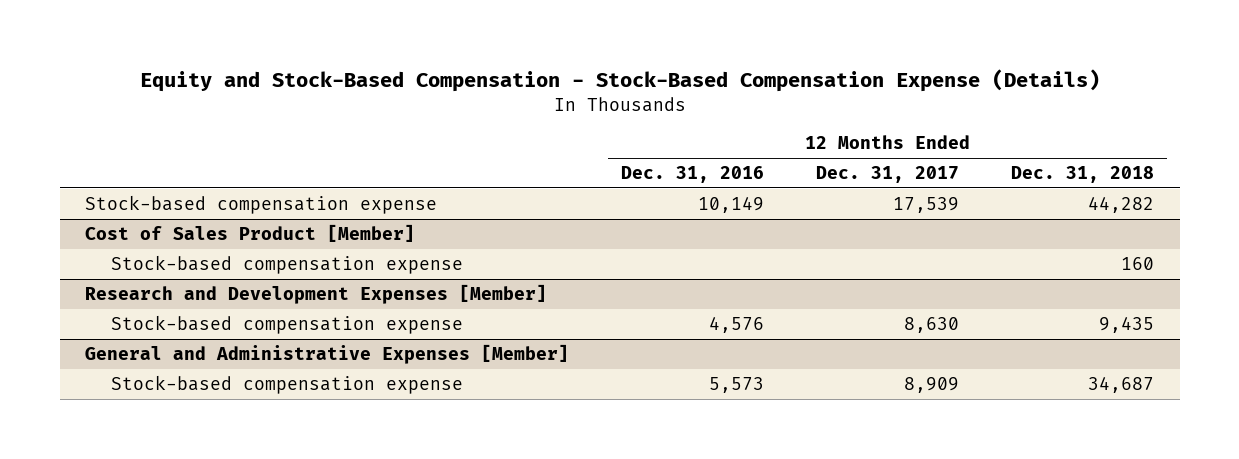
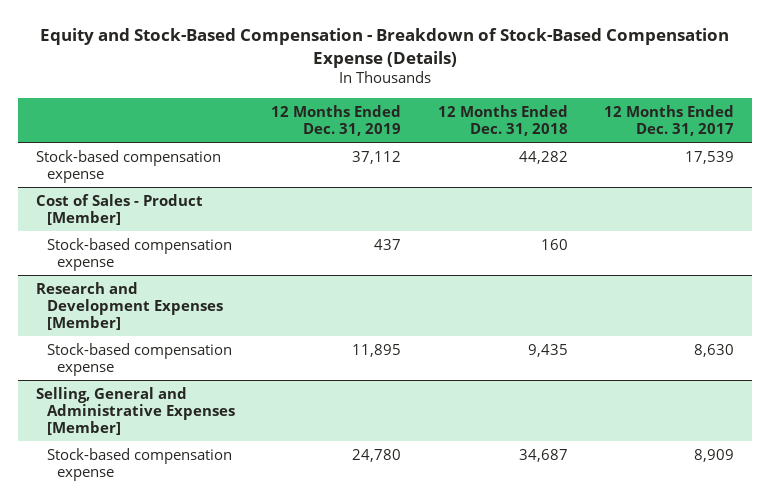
- Equity and Stock-Based Compensation - Stock-Based Compensation Expense (Details)
+ Equity and Stock-Based Compensation - Breakdown of Stock-Based Compensation Expense (Details)
- | 12 Months Ended Dec. 31, 2016 | 12 Months Ended Dec. 31, 2017 | 12 Months Ended Dec. 31, 2018
+ | 12 Months Ended Dec. 31, 2019 | 12 Months Ended Dec. 31, 2018 | 12 Months Ended Dec. 31, 2017
- Cost of Sales Product [Member]
+ Cost of Sales - Product [Member]
- General and Administrative Expenses [Member]
+ Selling, General and Administrative Expenses [Member]

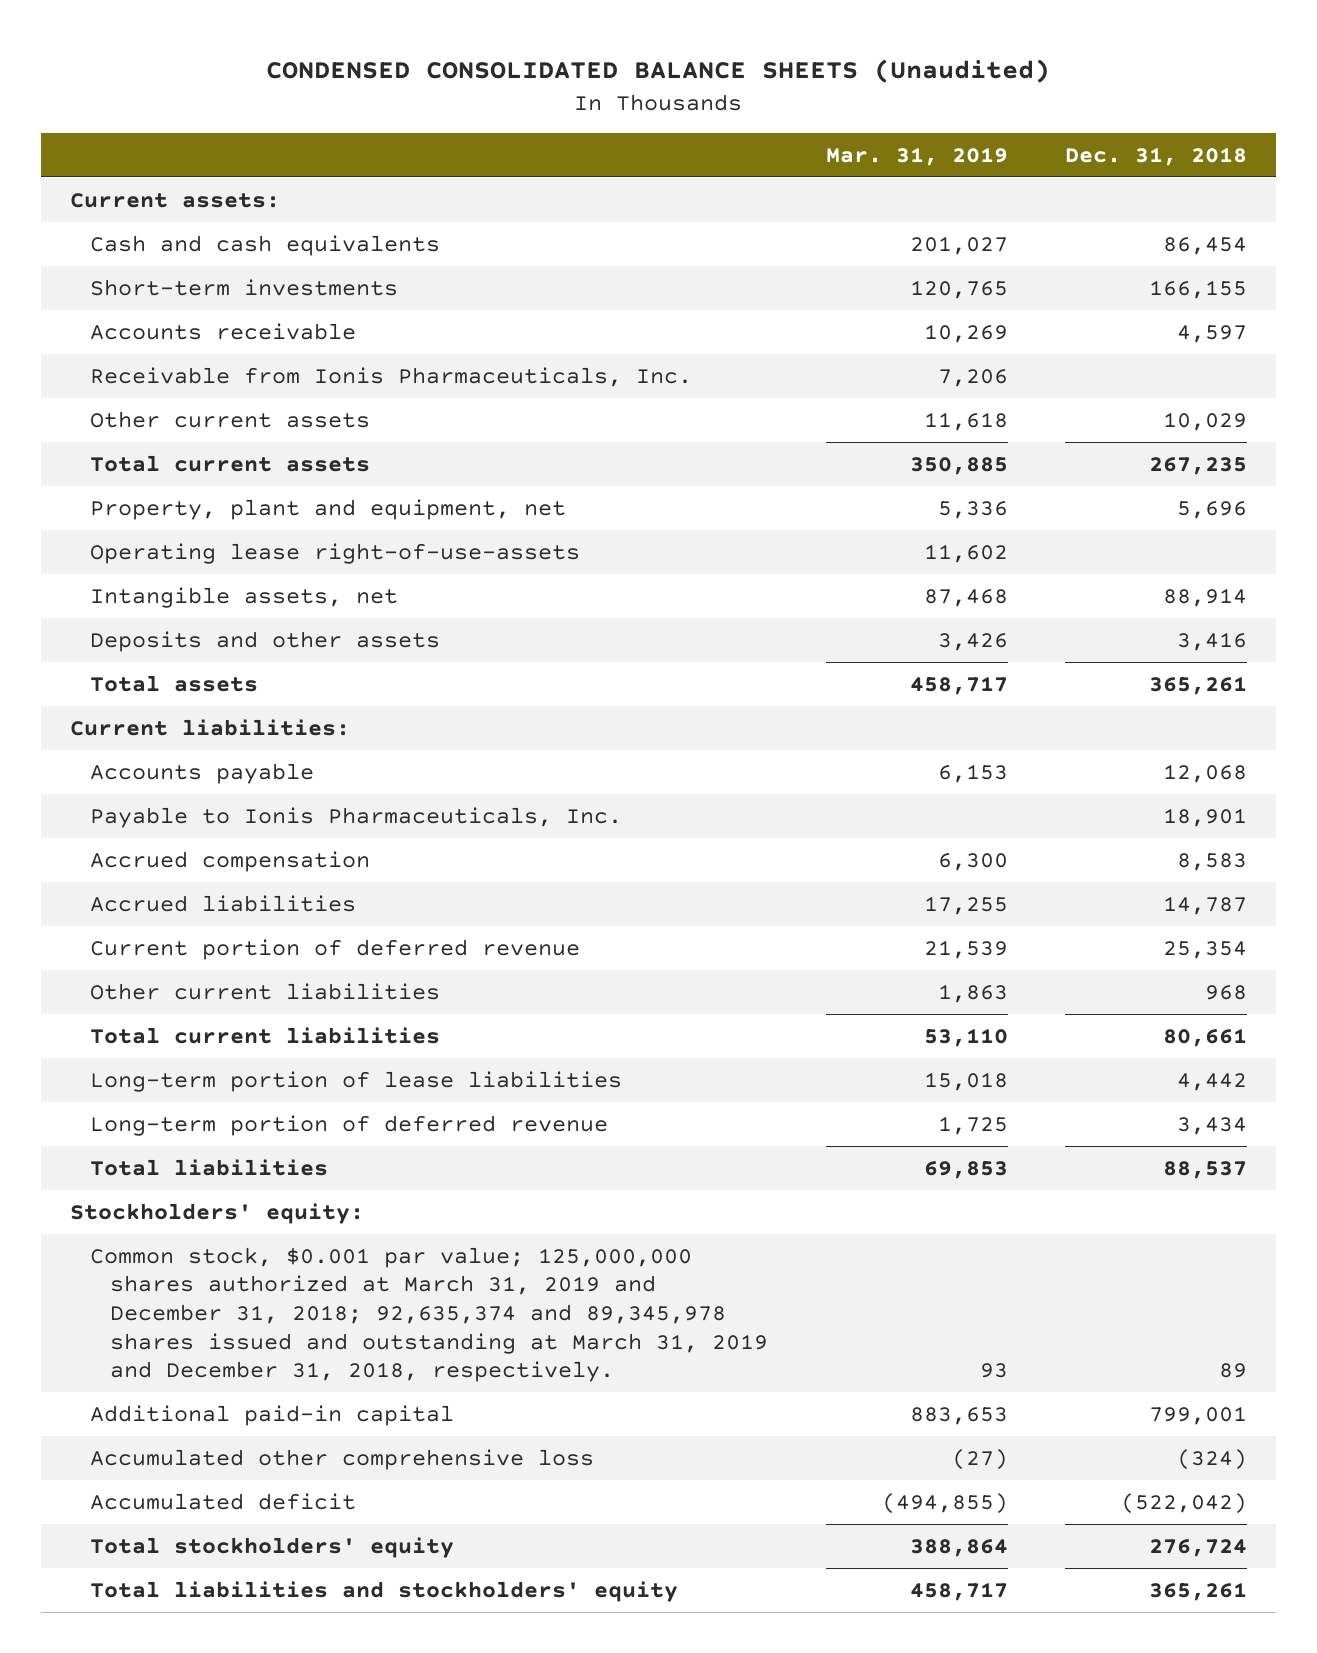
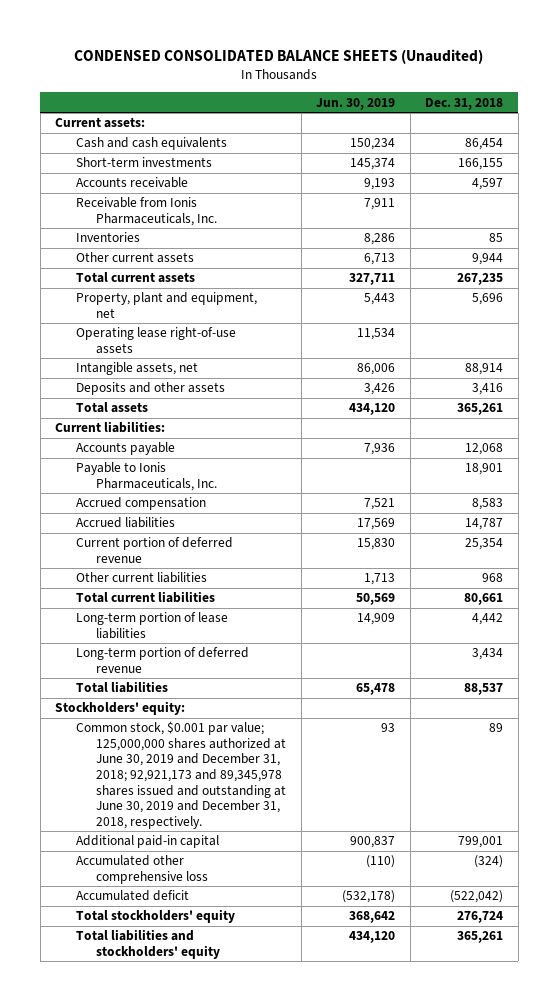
- | Mar. 31, 2019 | Dec. 31, 2018
+ | Jun. 30, 2019 | Dec. 31, 2018
- Other current assets | 11,618 | 10,029
+ Inventories | 8,286 | 85
+ Other current assets | 6,713 | 9,944
- Operating lease right-of-use-assets | 11,602 |
+ Operating lease right-of-use assets | 11,534 |
- Common stock, $0.001 par value; 125,000,000 shares authorized at March 31, 2019 and December 31, 2018; 92,635,374 and 89,345,978 shares issued and outstanding at March 31, 2019 and December 31, 2018, respectively. | 93 | 89
+ Common stock, $0.001 par value; 125,000,000 shares authorized at June 30, 2019 and December 31, 2018; 92,921,173 and 89,345,978 shares issued and outstanding at June 30, 2019 and December 31, 2018, respectively. | 93 | 89

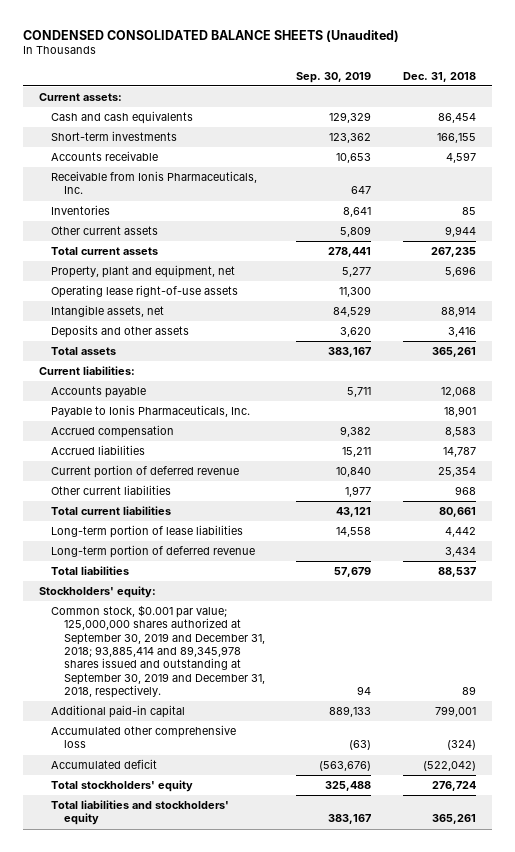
- | Jun. 30, 2019 | Dec. 31, 2018
+ | Sep. 30, 2019 | Dec. 31, 2018
- Common stock, $0.001 par value; 125,000,000 shares authorized at June 30, 2019 and December 31, 2018; 92,921,173 and 89,345,978 shares issued and outstanding at June 30, 2019 and December 31, 2018, respectively. | 93 | 89
+ Common stock, $0.001 par value; 125,000,000 shares authorized at September 30, 2019 and December 31, 2018; 93,885,414 and 89,345,978 shares issued and outstanding at September 30, 2019 and December 31, 2018, respectively. | 94 | 89

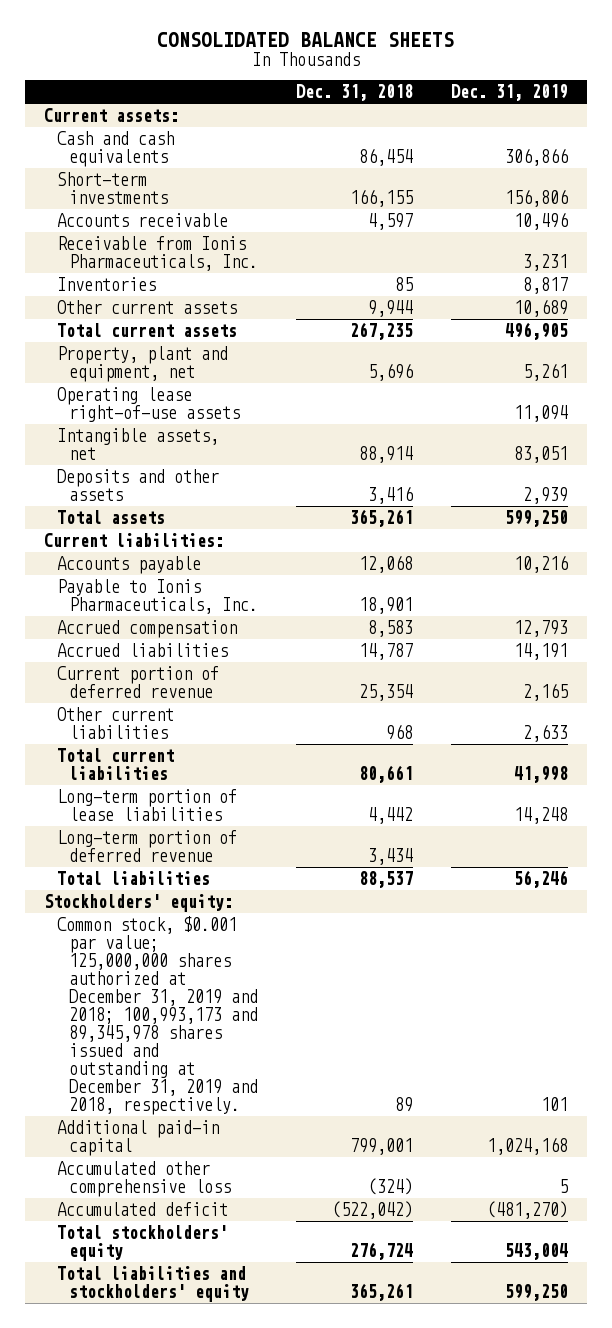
- CONDENSED CONSOLIDATED BALANCE SHEETS (Unaudited)
+ CONSOLIDATED BALANCE SHEETS
- | Sep. 30, 2019 | Dec. 31, 2018
+ | Dec. 31, 2018 | Dec. 31, 2019
- Common stock, $0.001 par value; 125,000,000 shares authorized at September 30, 2019 and December 31, 2018; 93,885,414 and 89,345,978 shares issued and outstanding at September 30, 2019 and December 31, 2018, respectively. | 94 | 89
+ Common stock, $0.001 par value; 125,000,000 shares authorized at December 31, 2019 and 2018; 100,993,173 and 89,345,978 shares issued and outstanding at December 31, 2019 and 2018, respectively. | 89 | 101

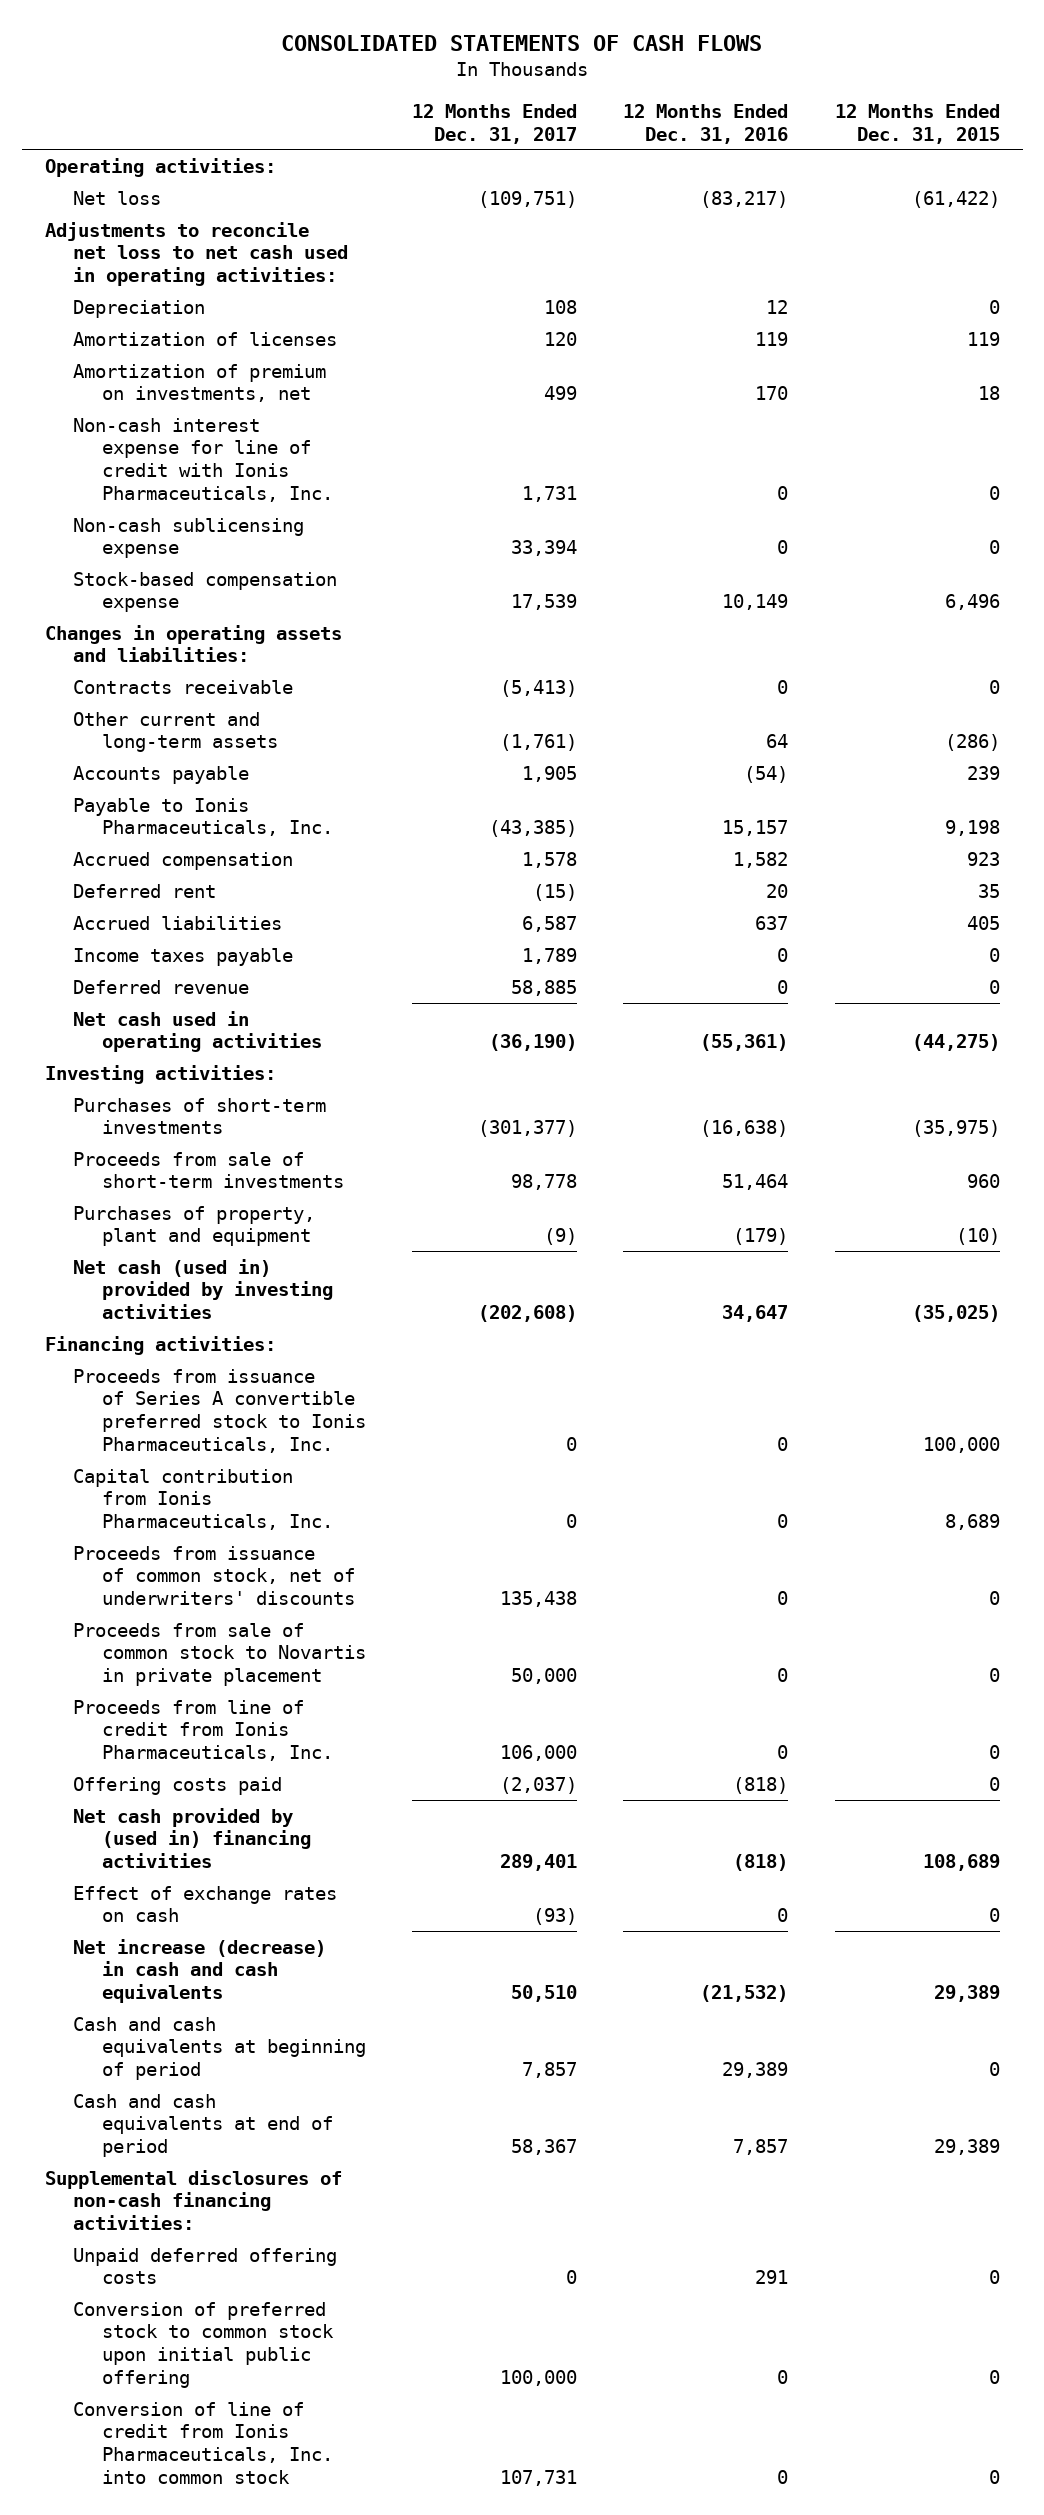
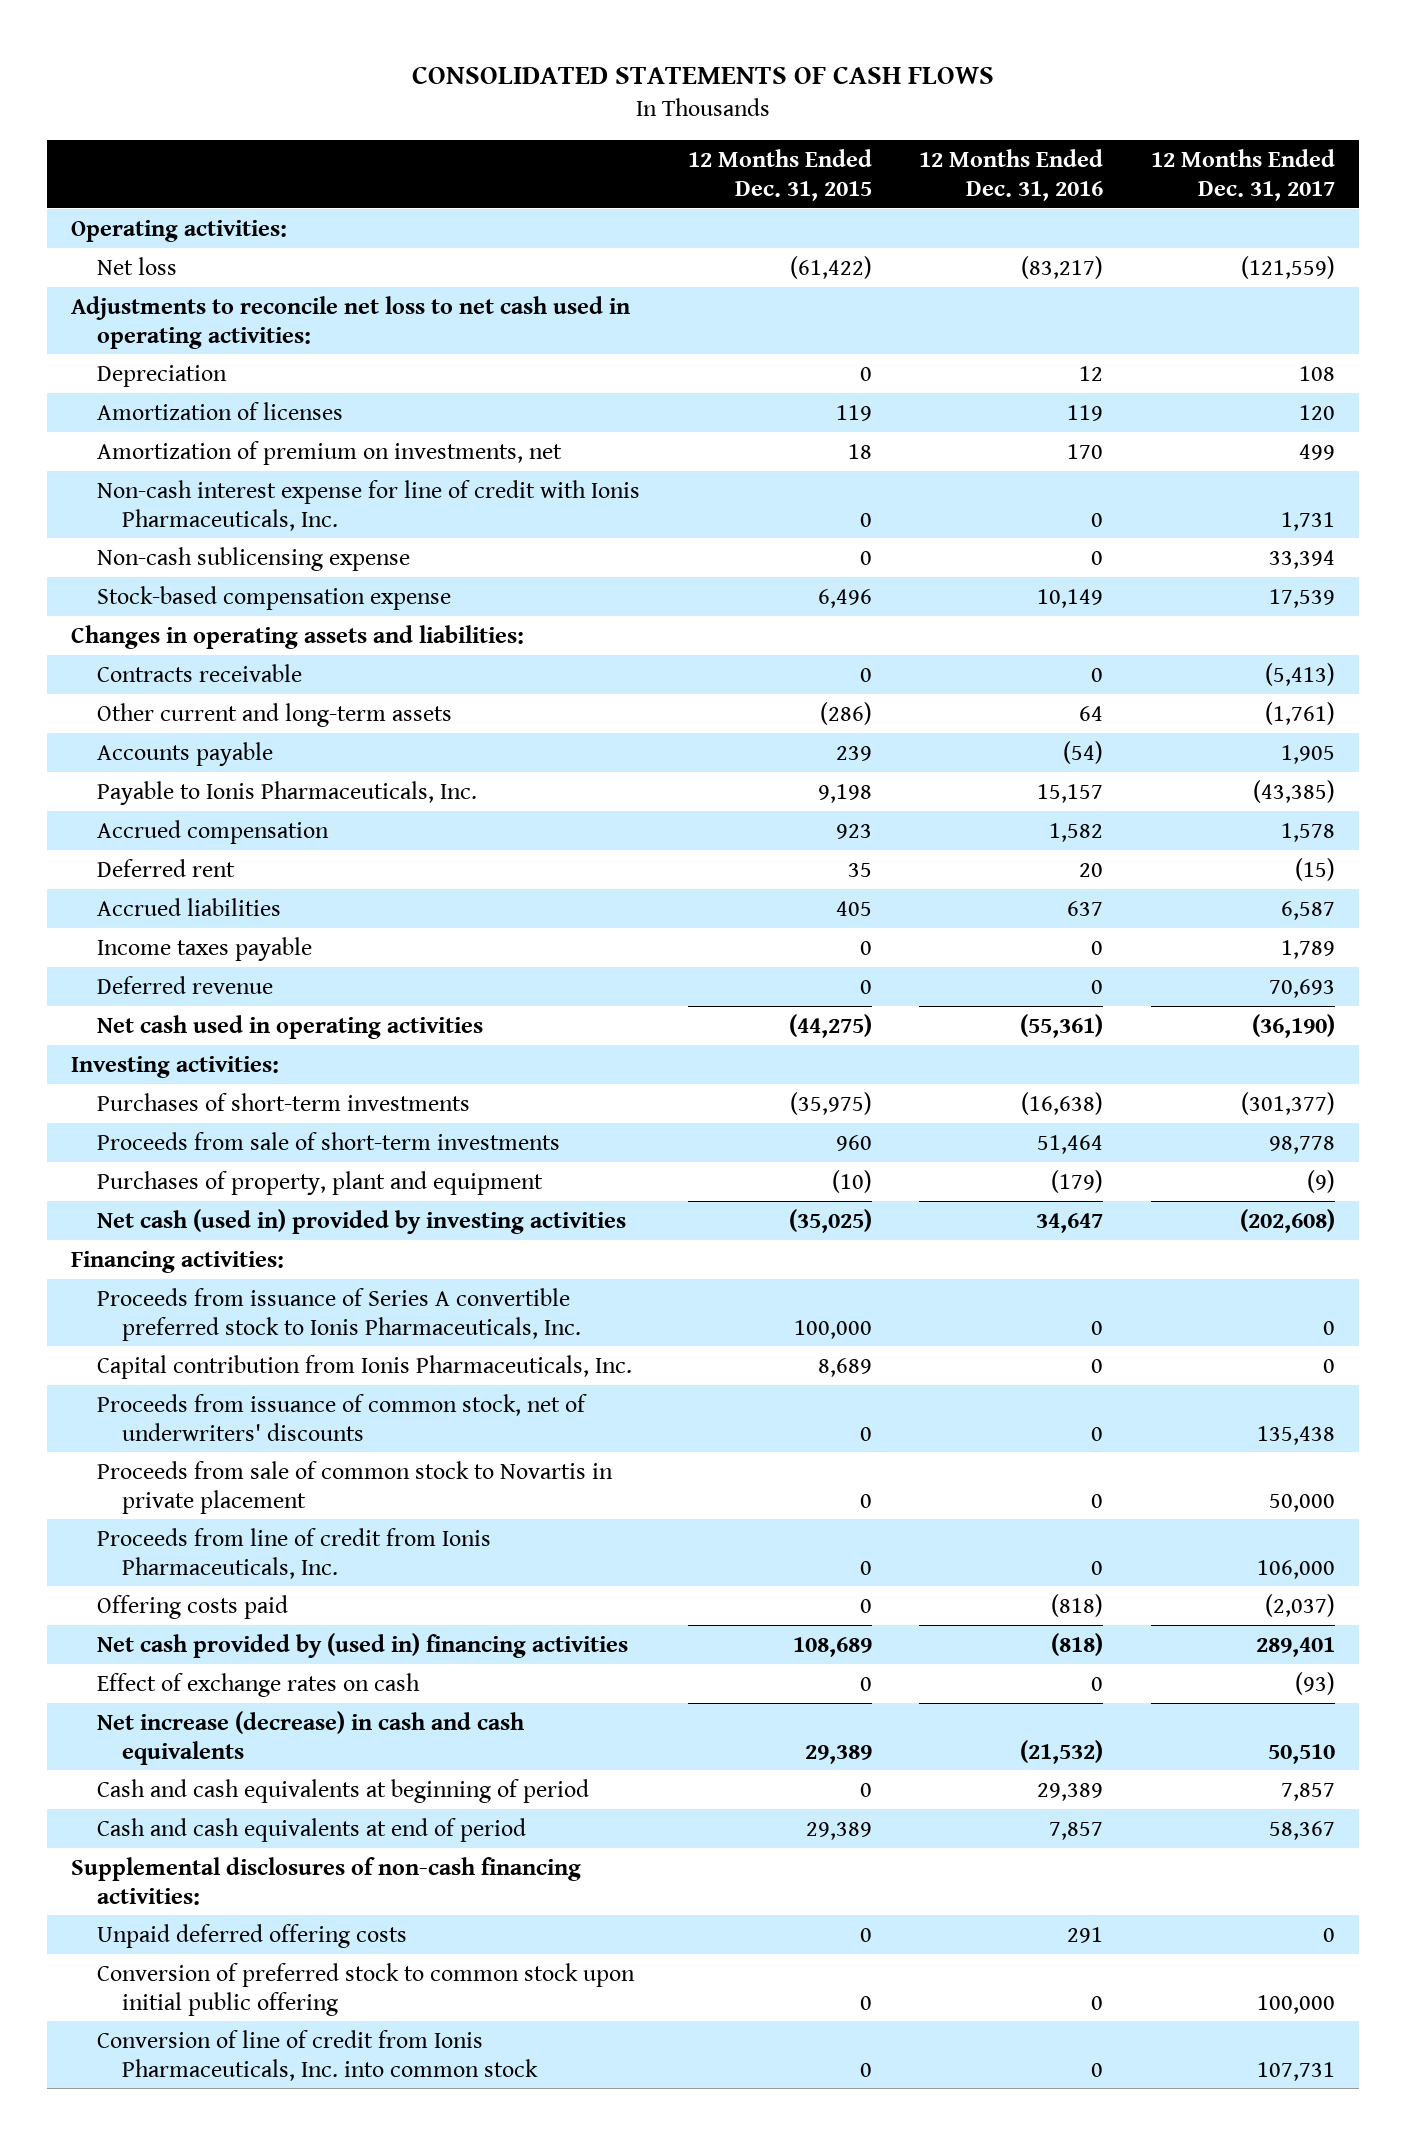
- | 12 Months Ended Dec. 31, 2017 | 12 Months Ended Dec. 31, 2016 | 12 Months Ended Dec. 31, 2015
+ | 12 Months Ended Dec. 31, 2015 | 12 Months Ended Dec. 31, 2016 | 12 Months Ended Dec. 31, 2017
- Net loss | (109,751) | (83,217) | (61,422)
+ Net loss | (61,422) | (83,217) | (121,559)
- Deferred revenue | 58,885 | 0 | 0
+ Deferred revenue | 0 | 0 | 70,693

